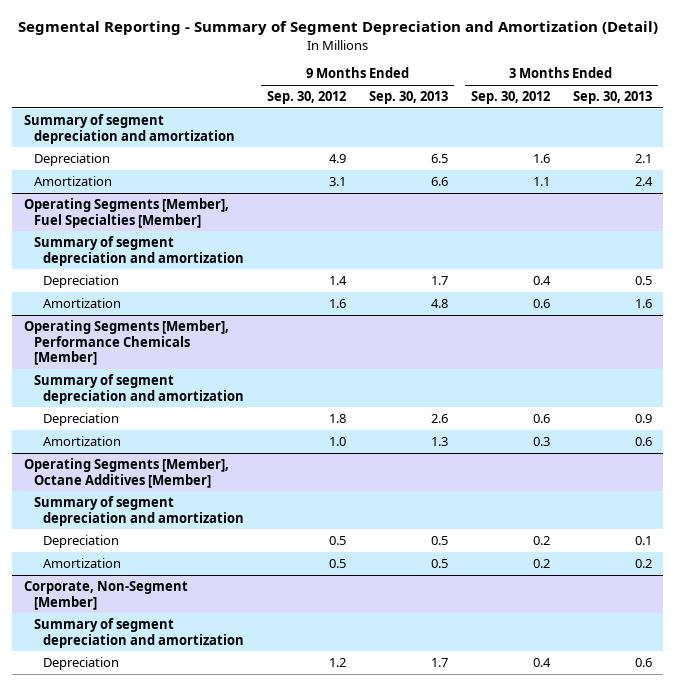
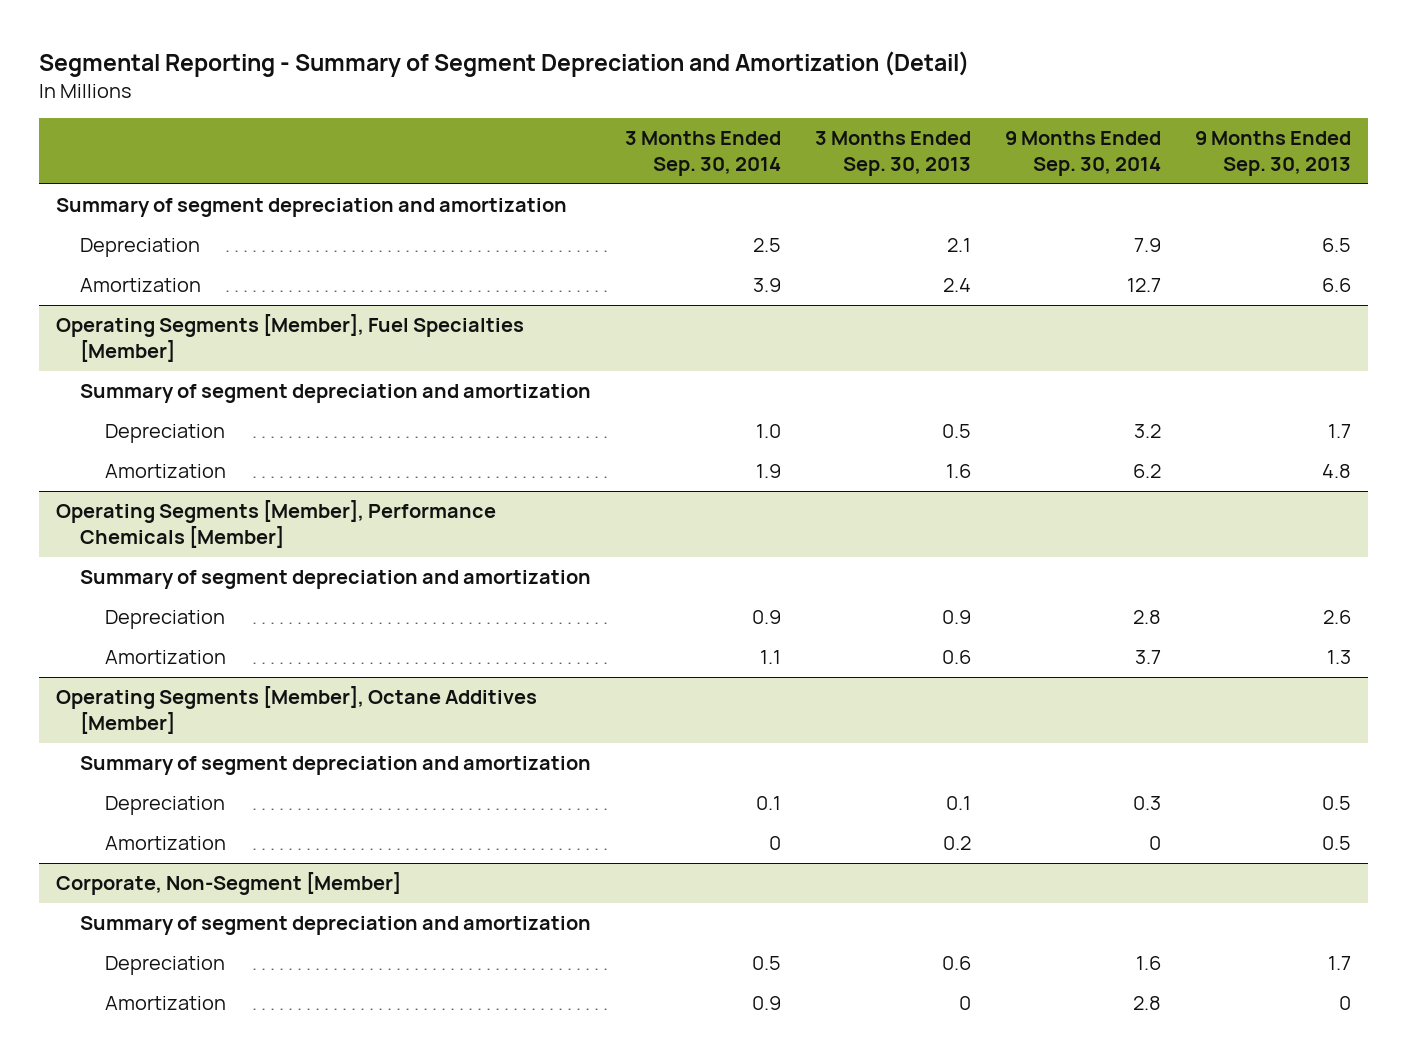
- | 9 Months Ended Sep. 30, 2012 | 9 Months Ended Sep. 30, 2013 | 3 Months Ended Sep. 30, 2012 | 3 Months Ended Sep. 30, 2013
+ | 3 Months Ended Sep. 30, 2014 | 3 Months Ended Sep. 30, 2013 | 9 Months Ended Sep. 30, 2014 | 9 Months Ended Sep. 30, 2013
@ Corporate, Non-Segment [Member]
+ Amortization | 0.9 | 0 | 2.8 | 0

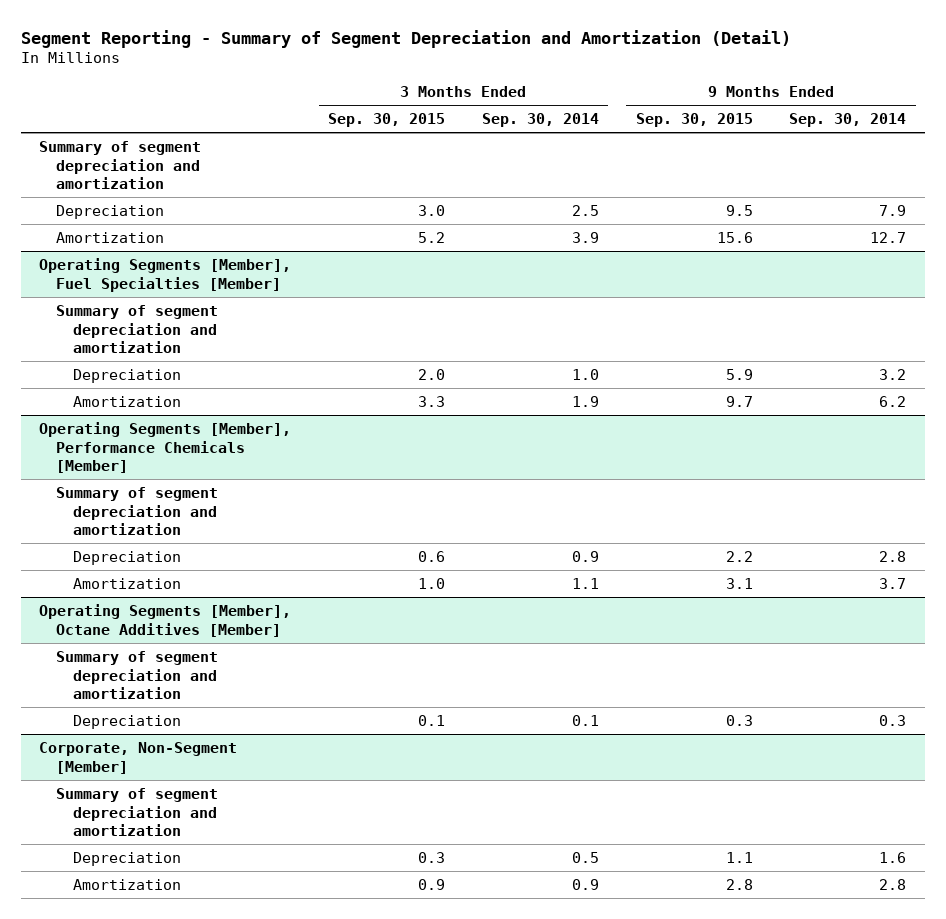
- Segmental Reporting - Summary of Segment Depreciation and Amortization (Detail)
+ Segment Reporting - Summary of Segment Depreciation and Amortization (Detail)
- | 3 Months Ended Sep. 30, 2014 | 3 Months Ended Sep. 30, 2013 | 9 Months Ended Sep. 30, 2014 | 9 Months Ended Sep. 30, 2013
+ | 3 Months Ended Sep. 30, 2015 | 3 Months Ended Sep. 30, 2014 | 9 Months Ended Sep. 30, 2015 | 9 Months Ended Sep. 30, 2014
@ Operating Segments [Member], Octane Additives [Member]
- Amortization | 0 | 0.2 | 0 | 0.5

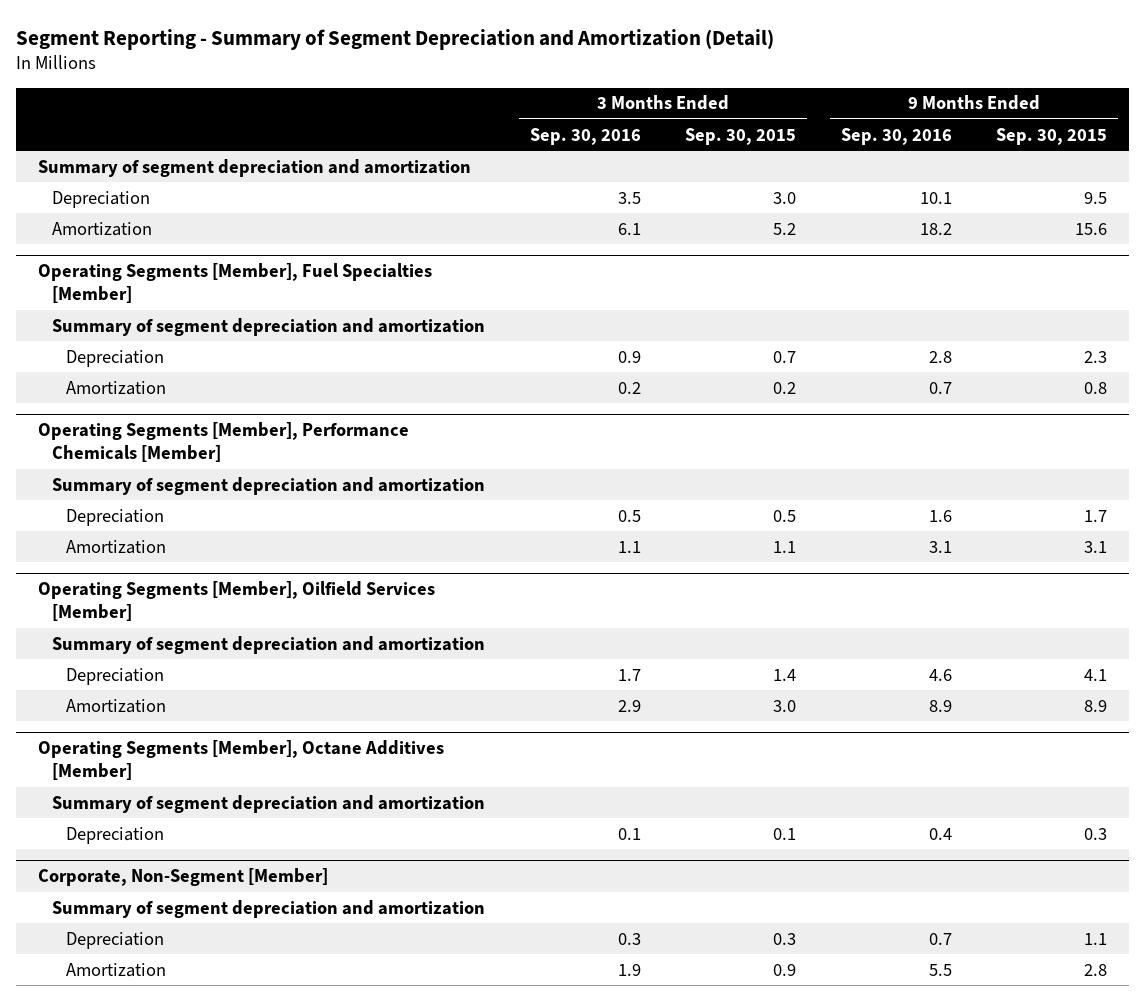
- | 3 Months Ended Sep. 30, 2015 | 3 Months Ended Sep. 30, 2014 | 9 Months Ended Sep. 30, 2015 | 9 Months Ended Sep. 30, 2014
+ | 3 Months Ended Sep. 30, 2016 | 3 Months Ended Sep. 30, 2015 | 9 Months Ended Sep. 30, 2016 | 9 Months Ended Sep. 30, 2015
@ Operating Segments [Member], Fuel Specialties [Member]
- Depreciation | 2.0 | 1.0 | 5.9 | 3.2
- Amortization | 3.3 | 1.9 | 9.7 | 6.2
+ Depreciation | 0.9 | 0.7 | 2.8 | 2.3
+ Amortization | 0.2 | 0.2 | 0.7 | 0.8
@ Operating Segments [Member], Performance Chemicals [Member]
- Depreciation | 0.6 | 0.9 | 2.2 | 2.8
- Amortization | 1.0 | 1.1 | 3.1 | 3.7
+ Depreciation | 0.5 | 0.5 | 1.6 | 1.7
+ Amortization | 1.1 | 1.1 | 3.1 | 3.1
+ Operating Segments [Member], Oilfield Services [Member]
+ Summary of segment depreciation and amortization
+ Depreciation | 1.7 | 1.4 | 4.6 | 4.1
+ Amortization | 2.9 | 3.0 | 8.9 | 8.9

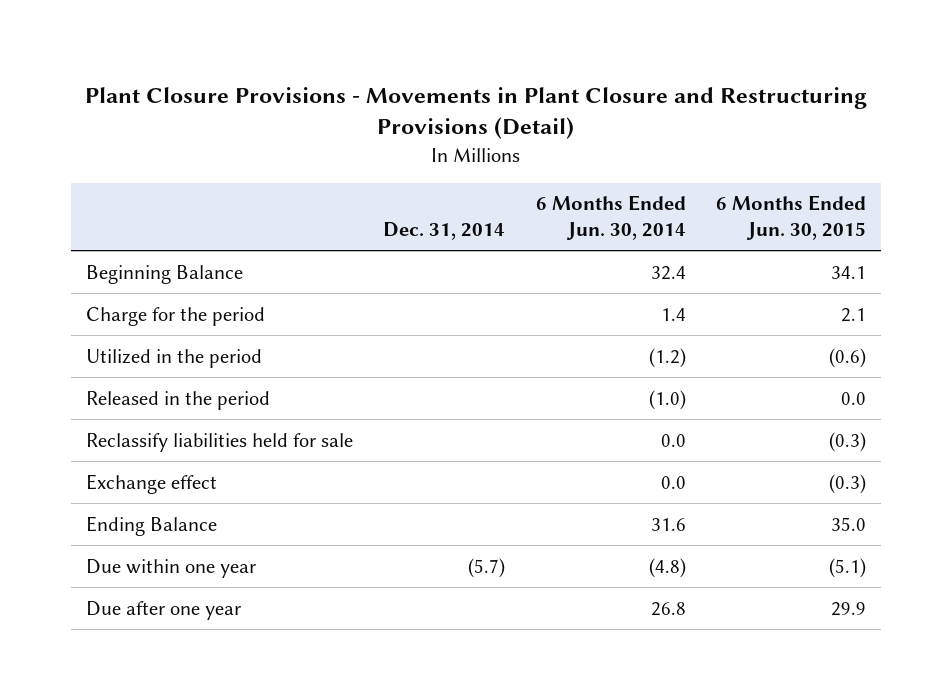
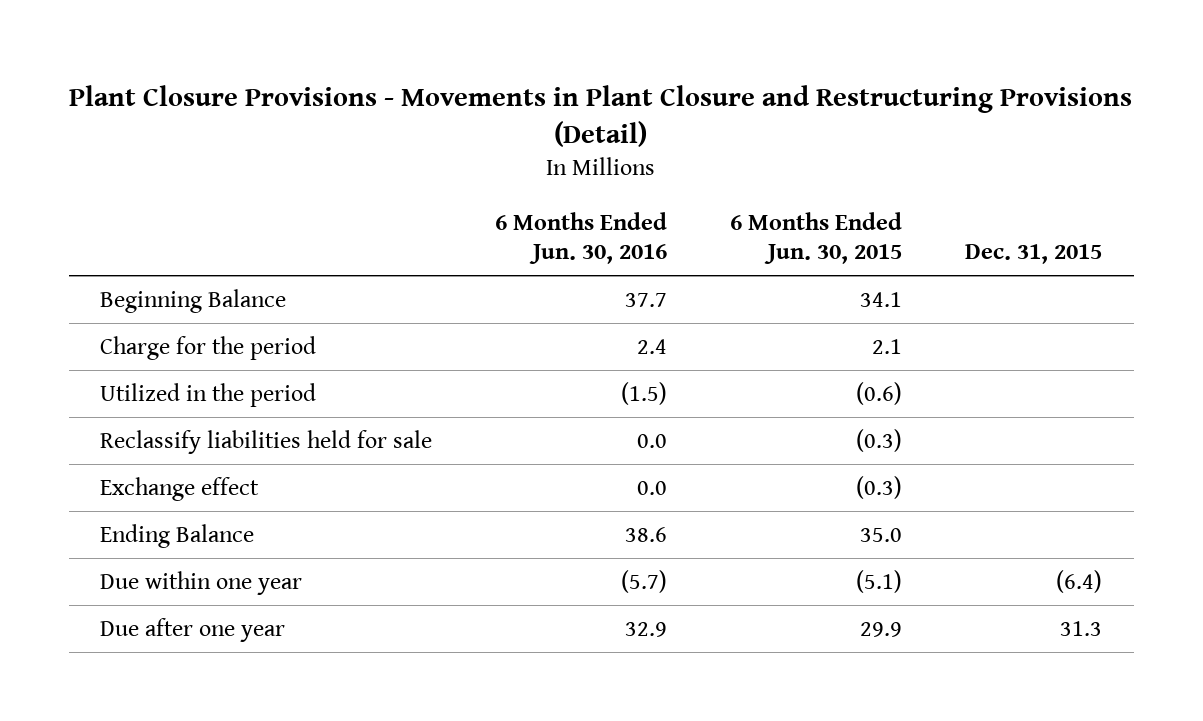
- | Dec. 31, 2014 | 6 Months Ended Jun. 30, 2014 | 6 Months Ended Jun. 30, 2015
+ | 6 Months Ended Jun. 30, 2016 | 6 Months Ended Jun. 30, 2015 | Dec. 31, 2015
- Released in the period | | (1.0) | 0.0

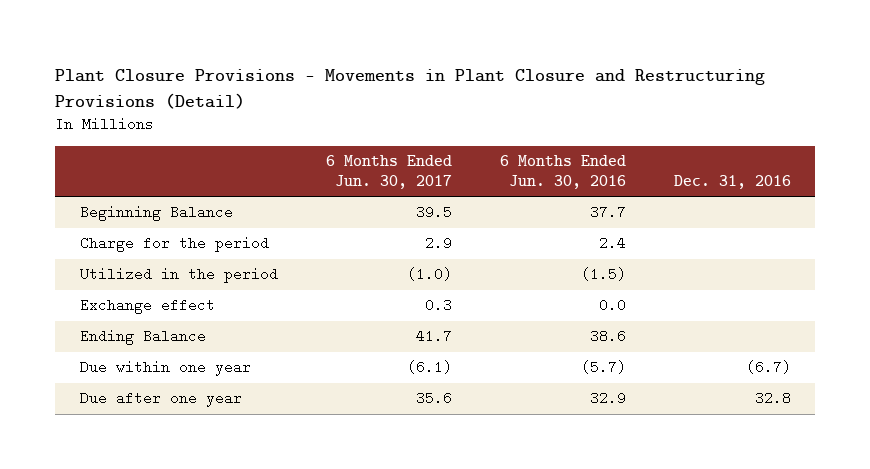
- | 6 Months Ended Jun. 30, 2016 | 6 Months Ended Jun. 30, 2015 | Dec. 31, 2015
+ | 6 Months Ended Jun. 30, 2017 | 6 Months Ended Jun. 30, 2016 | Dec. 31, 2016
- Reclassify liabilities held for sale | 0.0 | (0.3) |

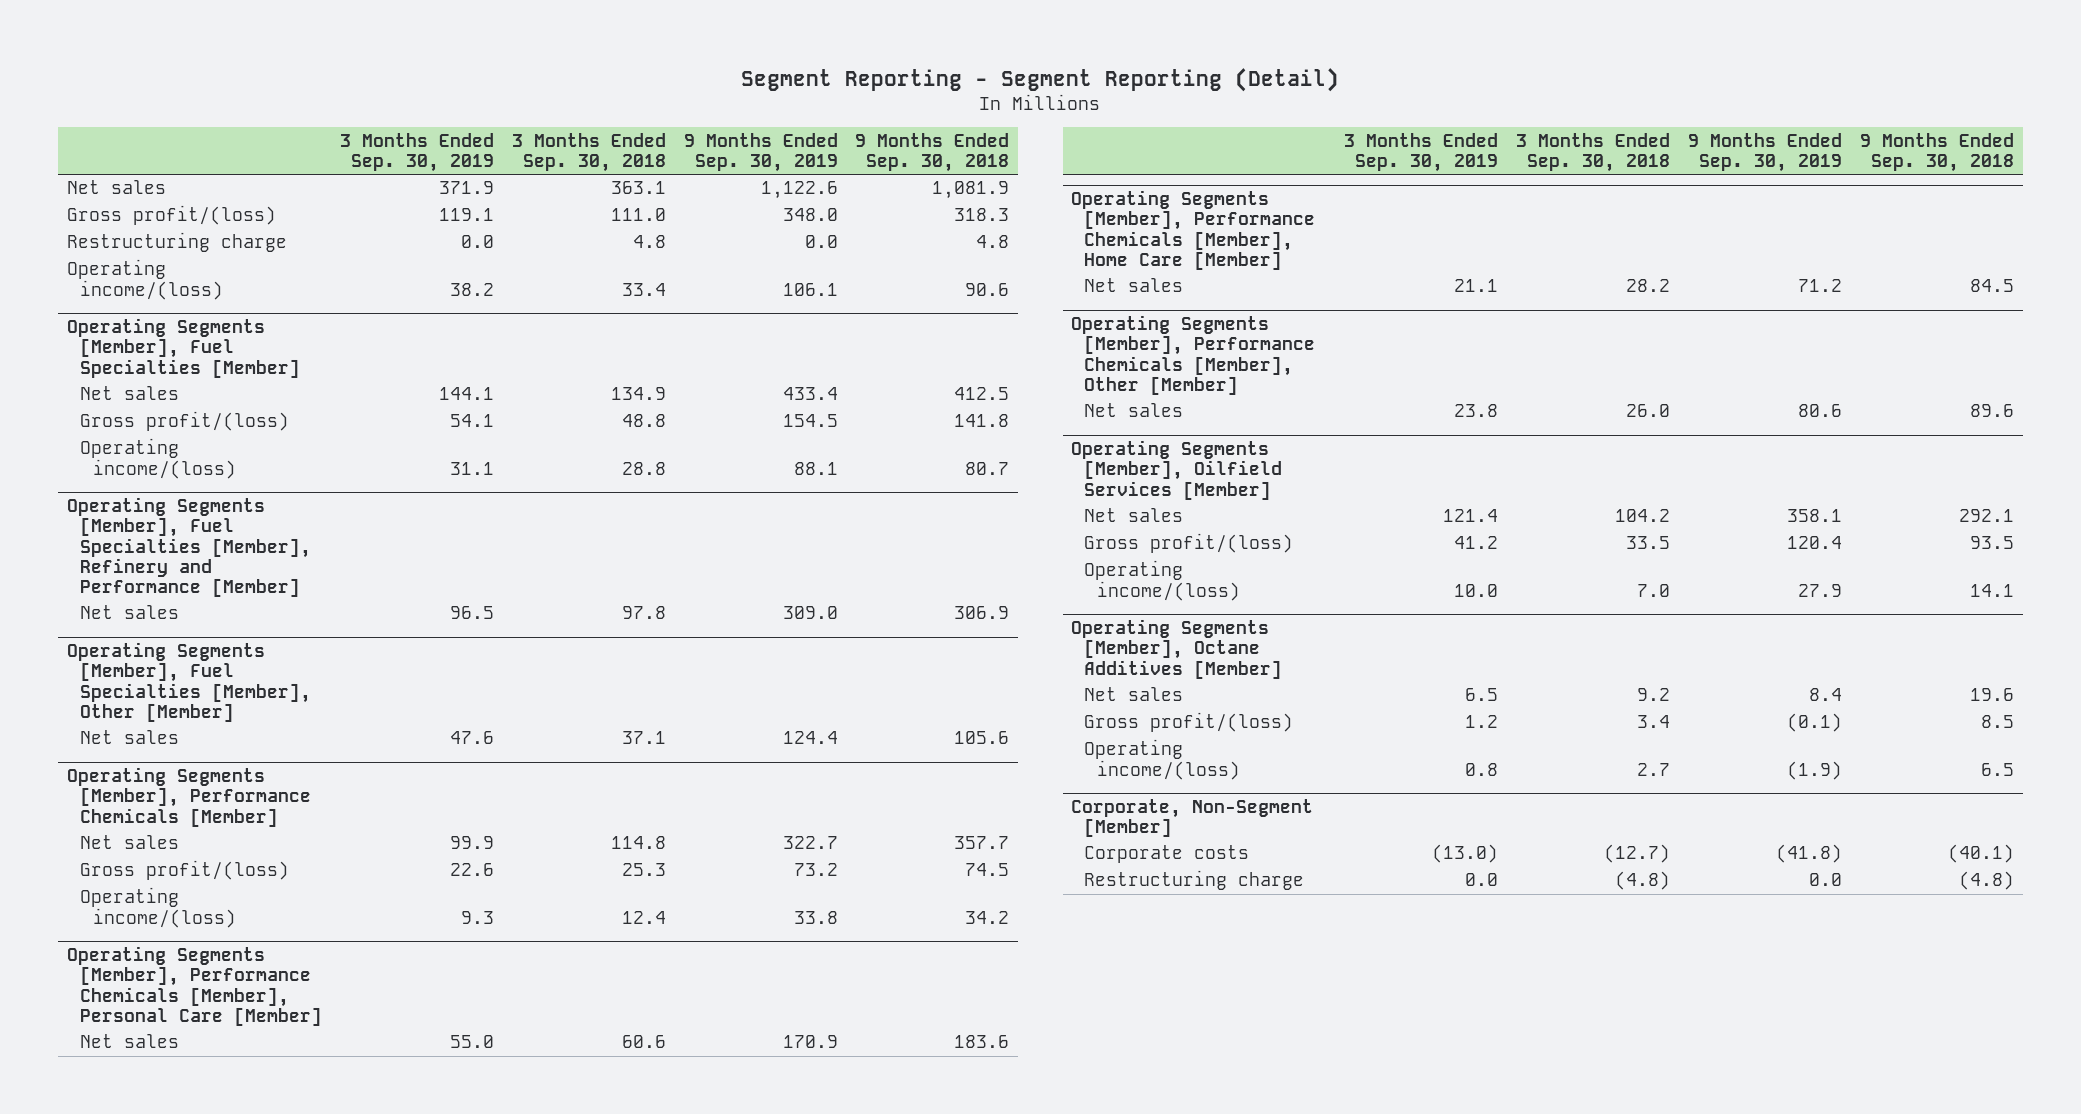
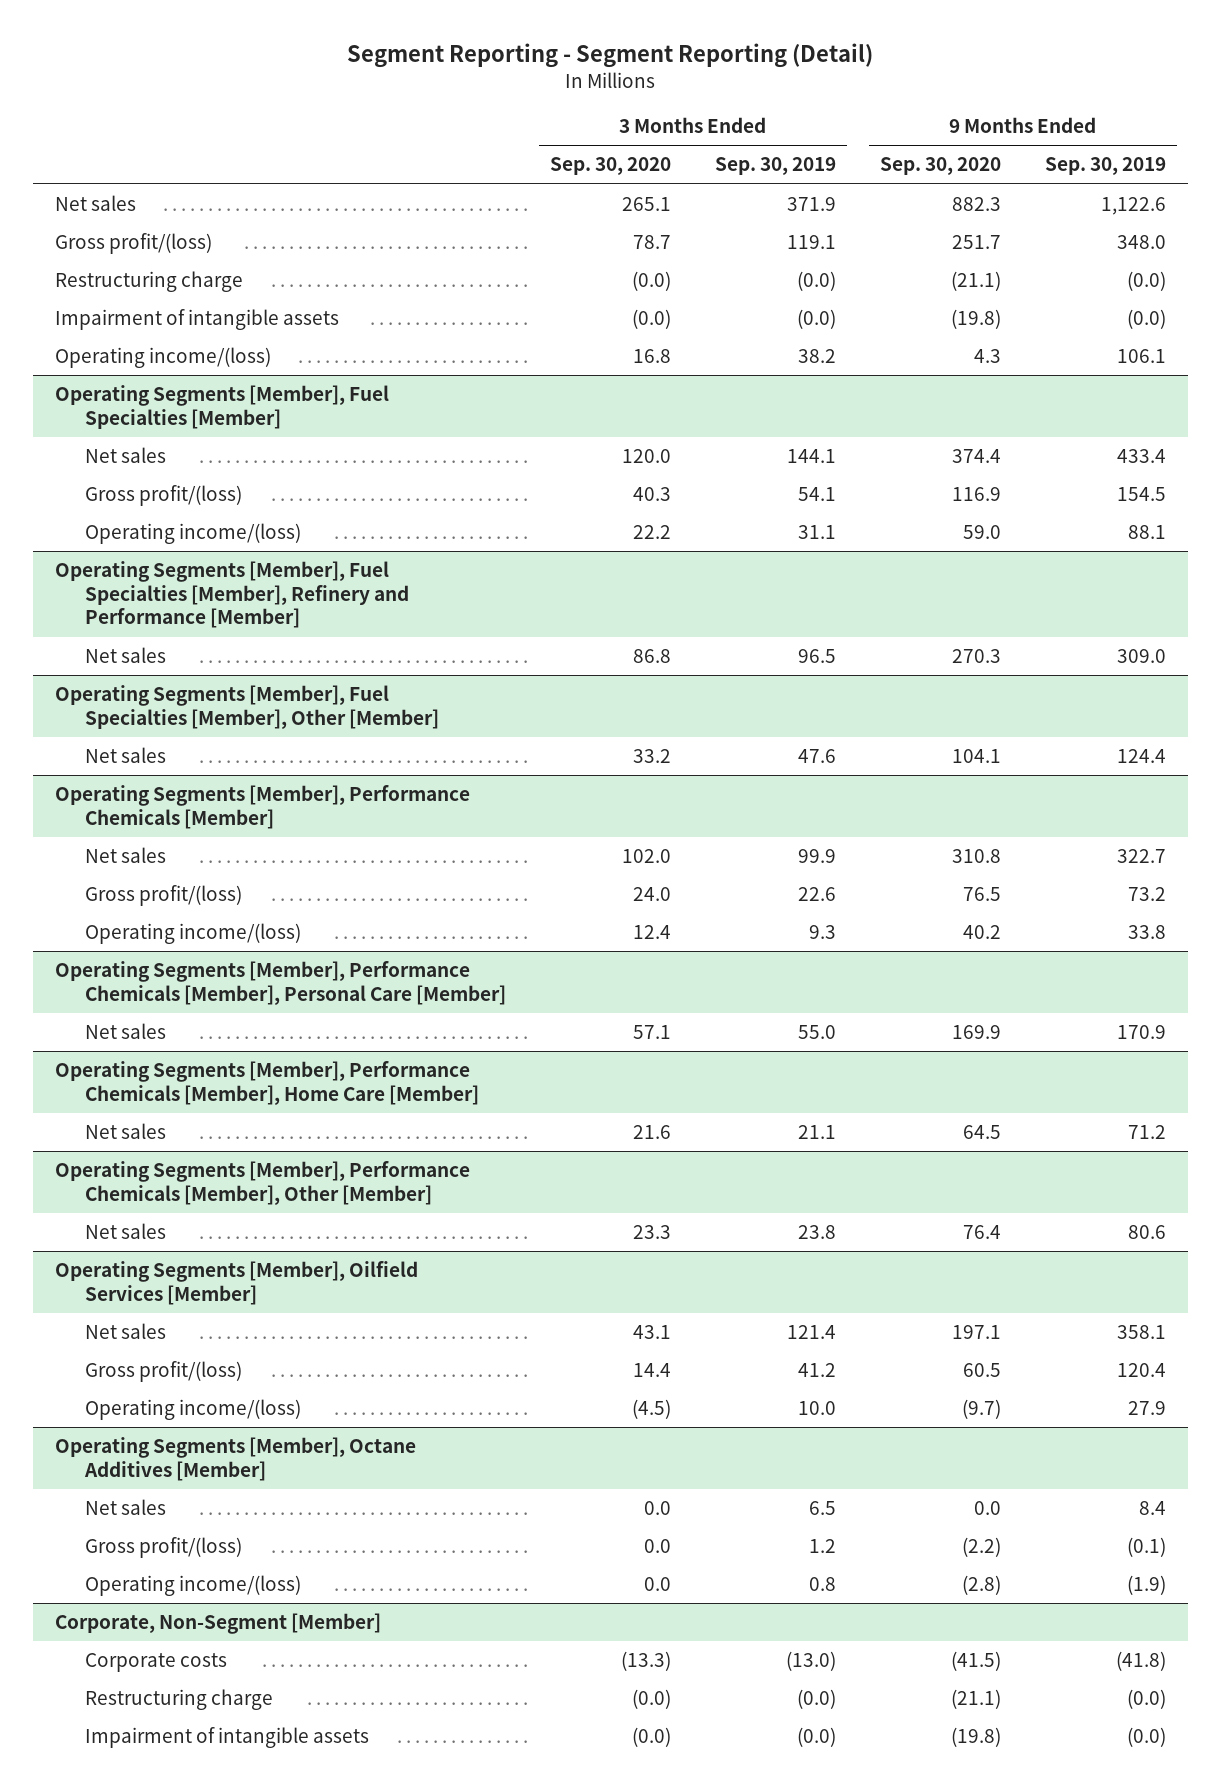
- | 3 Months Ended Sep. 30, 2019 | 3 Months Ended Sep. 30, 2018 | 9 Months Ended Sep. 30, 2019 | 9 Months Ended Sep. 30, 2018
+ | 3 Months Ended Sep. 30, 2020 | 3 Months Ended Sep. 30, 2019 | 9 Months Ended Sep. 30, 2020 | 9 Months Ended Sep. 30, 2019
- Restructuring charge | 0.0 | 4.8 | 0.0 | 4.8
+ Restructuring charge | (0.0) | (0.0) | (21.1) | (0.0)
+ Impairment of intangible assets | (0.0) | (0.0) | (19.8) | (0.0)
@ Corporate, Non-Segment [Member]
- Restructuring charge | 0.0 | (4.8) | 0.0 | (4.8)
+ Restructuring charge | (0.0) | (0.0) | (21.1) | (0.0)
+ Impairment of intangible assets | (0.0) | (0.0) | (19.8) | (0.0)

